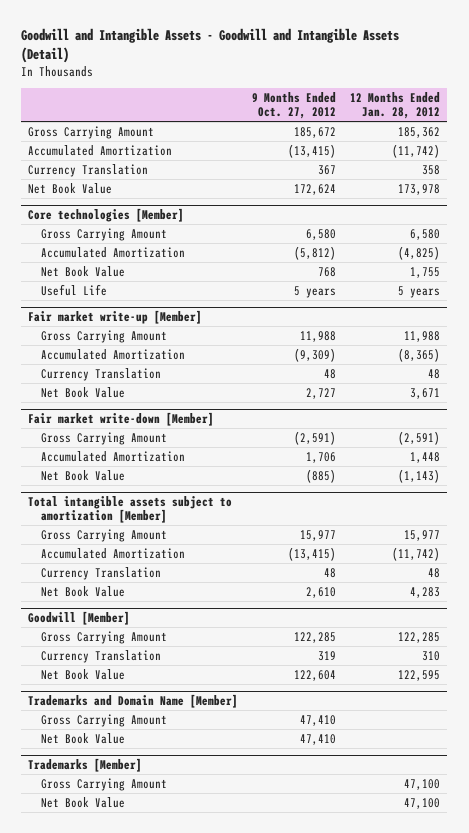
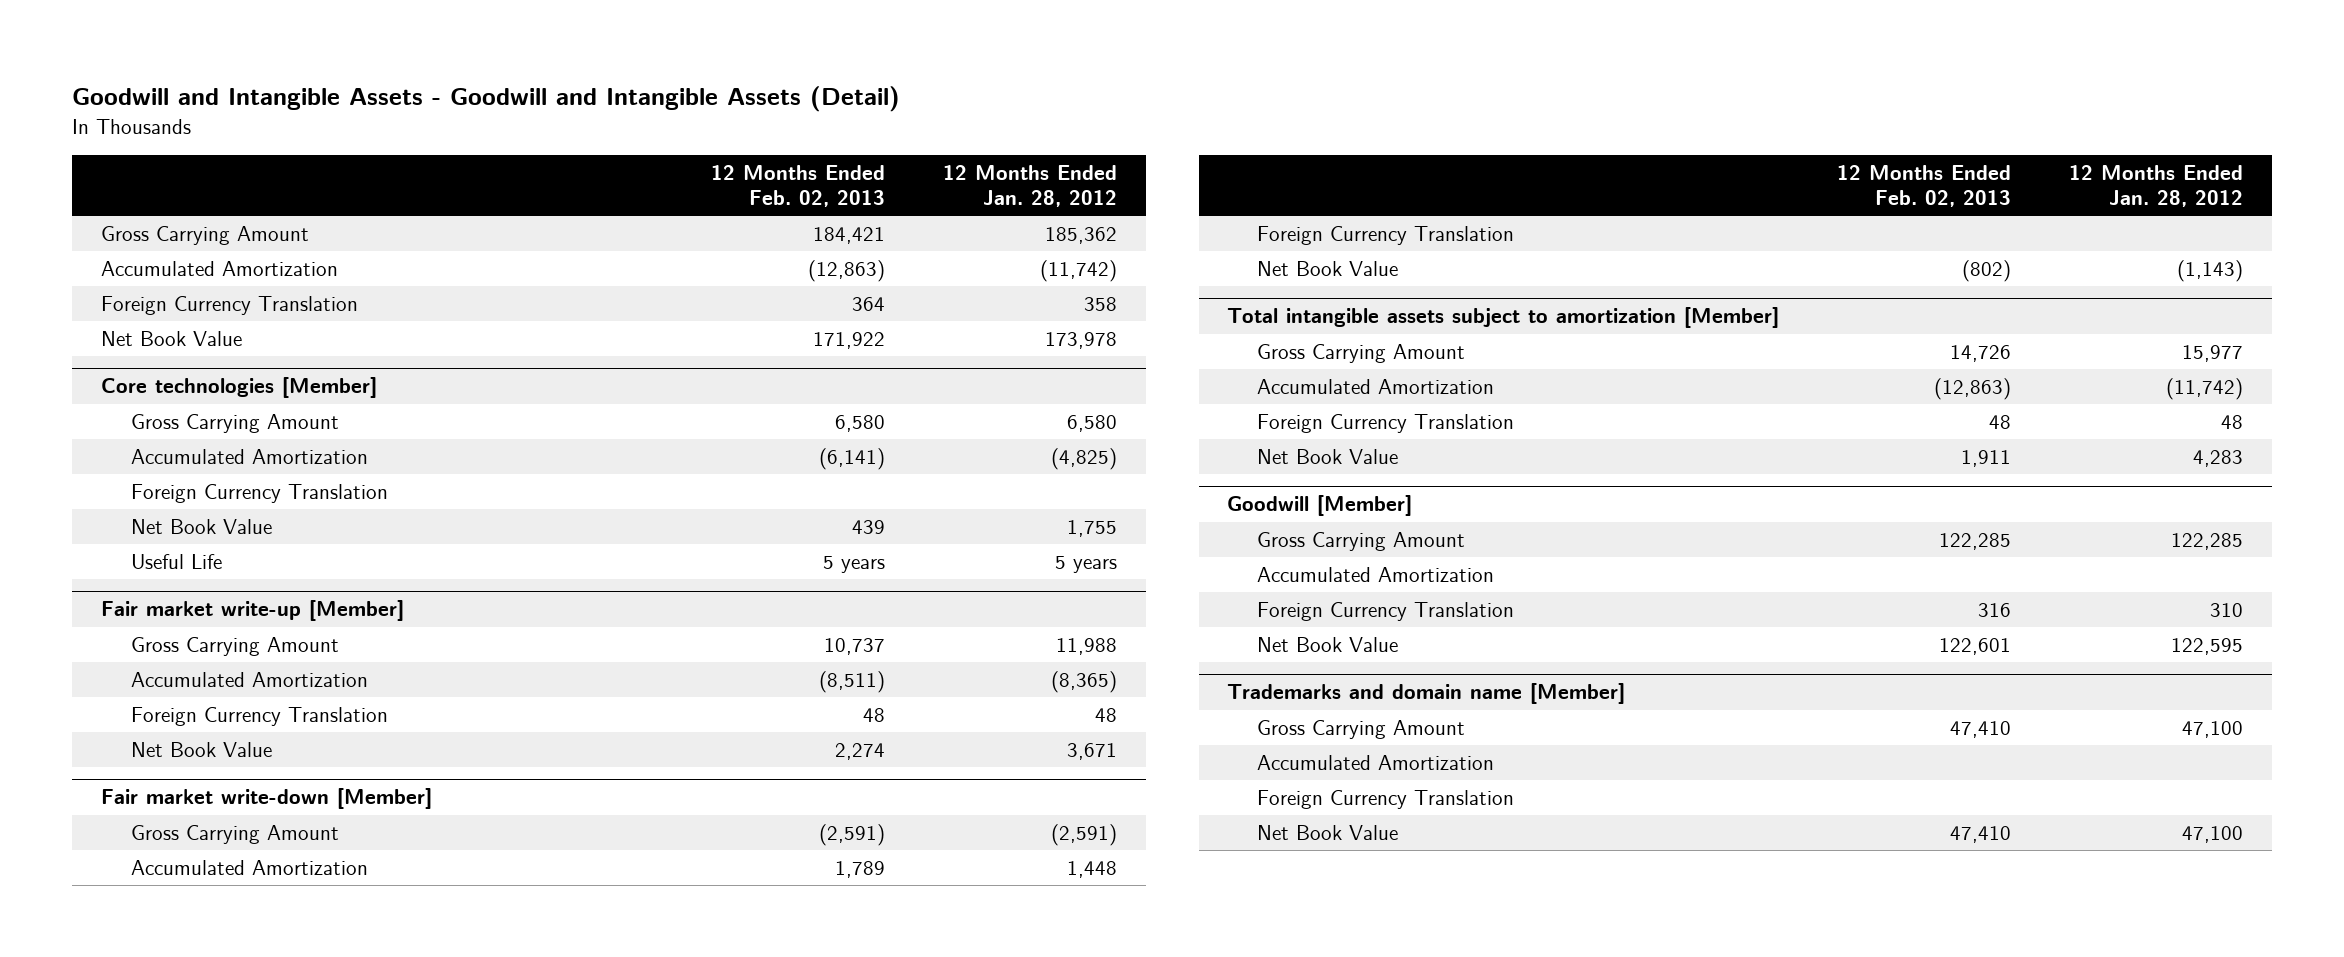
- | 9 Months Ended Oct. 27, 2012 | 12 Months Ended Jan. 28, 2012
+ | 12 Months Ended Feb. 02, 2013 | 12 Months Ended Jan. 28, 2012
- Currency Translation | 367 | 358
+ Foreign Currency Translation | 364 | 358
@ Core technologies [Member]
+ Foreign Currency Translation
@ Fair market write-up [Member]
- Currency Translation | 48 | 48
+ Foreign Currency Translation | 48 | 48
@ Fair market write-down [Member]
+ Foreign Currency Translation
@ Total intangible assets subject to amortization [Member]
- Currency Translation | 48 | 48
+ Foreign Currency Translation | 48 | 48
@ Goodwill [Member]
- Currency Translation | 319 | 310
+ Accumulated Amortization
+ Foreign Currency Translation | 316 | 310
- Trademarks and Domain Name [Member]
- Gross Carrying Amount | 47,410 |
- Net Book Value | 47,410 |
- Trademarks [Member]
+ Trademarks and domain name [Member]
+ Accumulated Amortization
+ Foreign Currency Translation

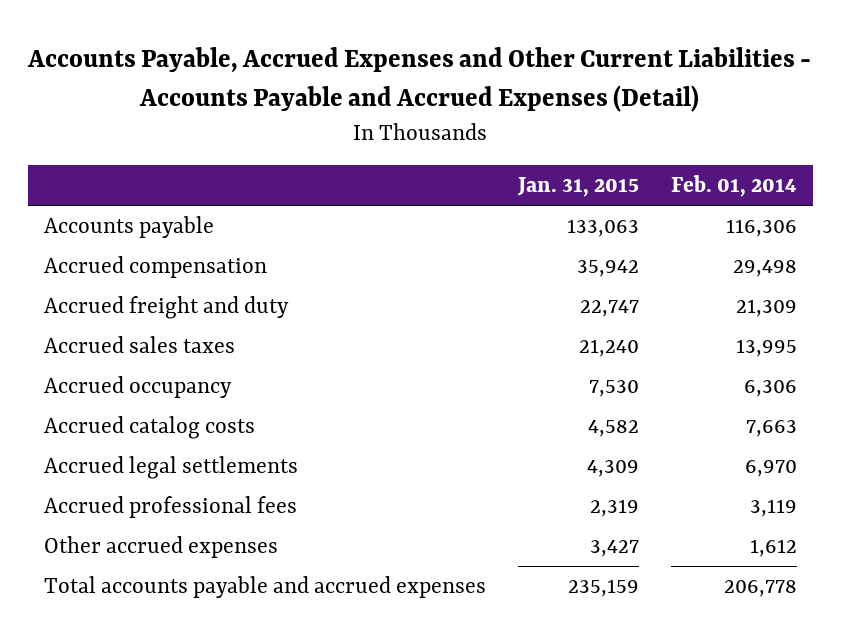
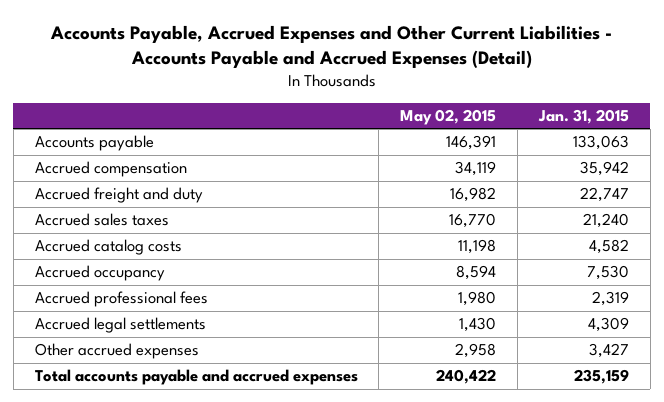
- | Jan. 31, 2015 | Feb. 01, 2014
+ | May 02, 2015 | Jan. 31, 2015
moved down: Accrued occupancy | 8,594 | 7,530
moved down: Accrued legal settlements | 1,430 | 4,309

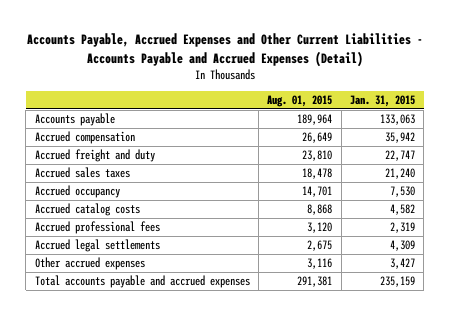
- | May 02, 2015 | Jan. 31, 2015
+ | Aug. 01, 2015 | Jan. 31, 2015
moved down: Accrued catalog costs | 8,868 | 4,582

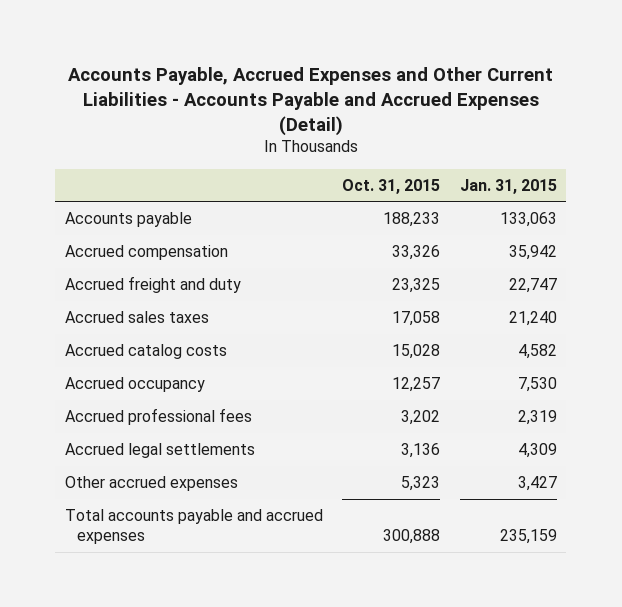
- | Aug. 01, 2015 | Jan. 31, 2015
+ | Oct. 31, 2015 | Jan. 31, 2015
moved down: Accrued occupancy | 12,257 | 7,530

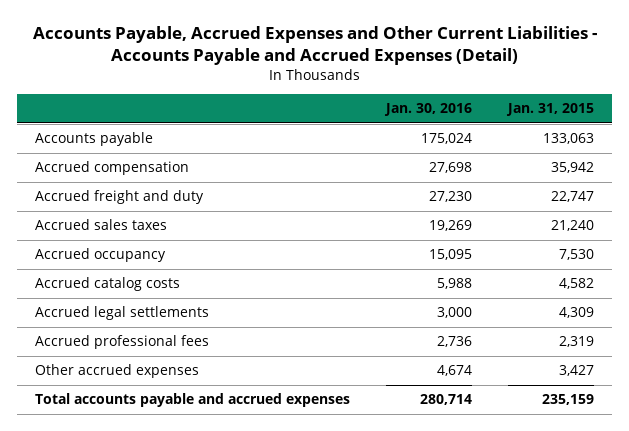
- | Oct. 31, 2015 | Jan. 31, 2015
+ | Jan. 30, 2016 | Jan. 31, 2015
moved down: Accrued catalog costs | 5,988 | 4,582
moved down: Accrued professional fees | 2,736 | 2,319

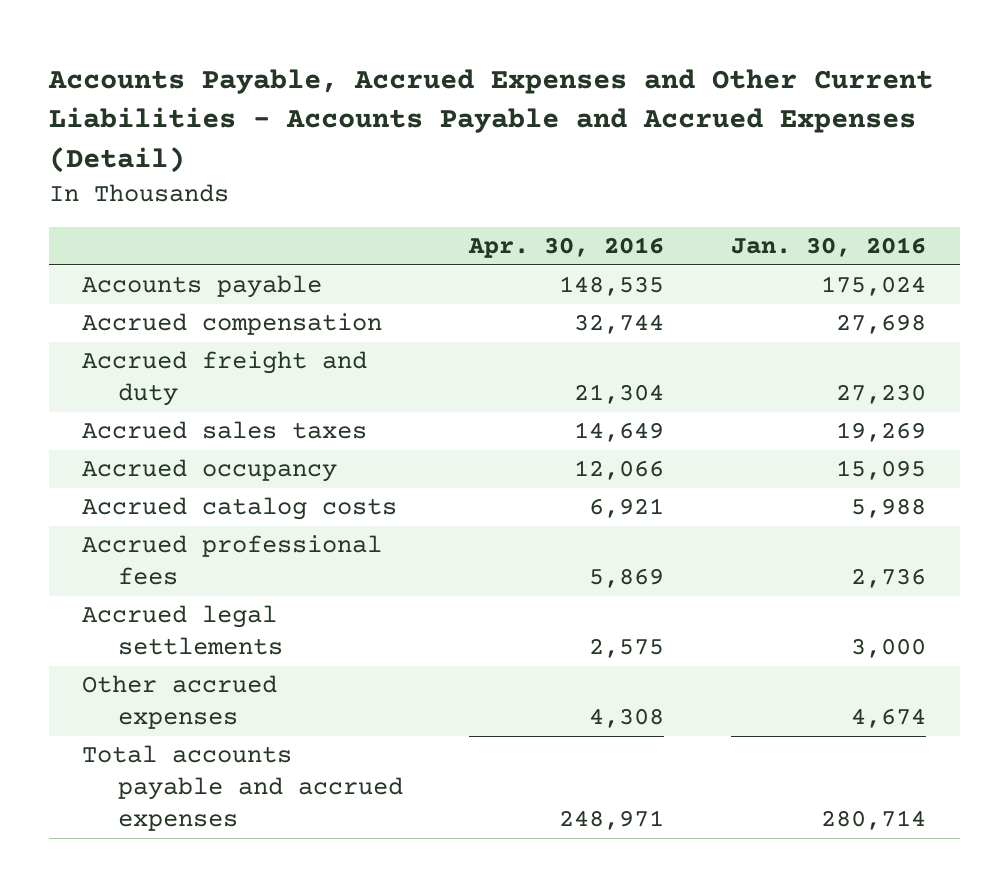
- | Jan. 30, 2016 | Jan. 31, 2015
+ | Apr. 30, 2016 | Jan. 30, 2016
moved down: Accrued legal settlements | 2,575 | 3,000

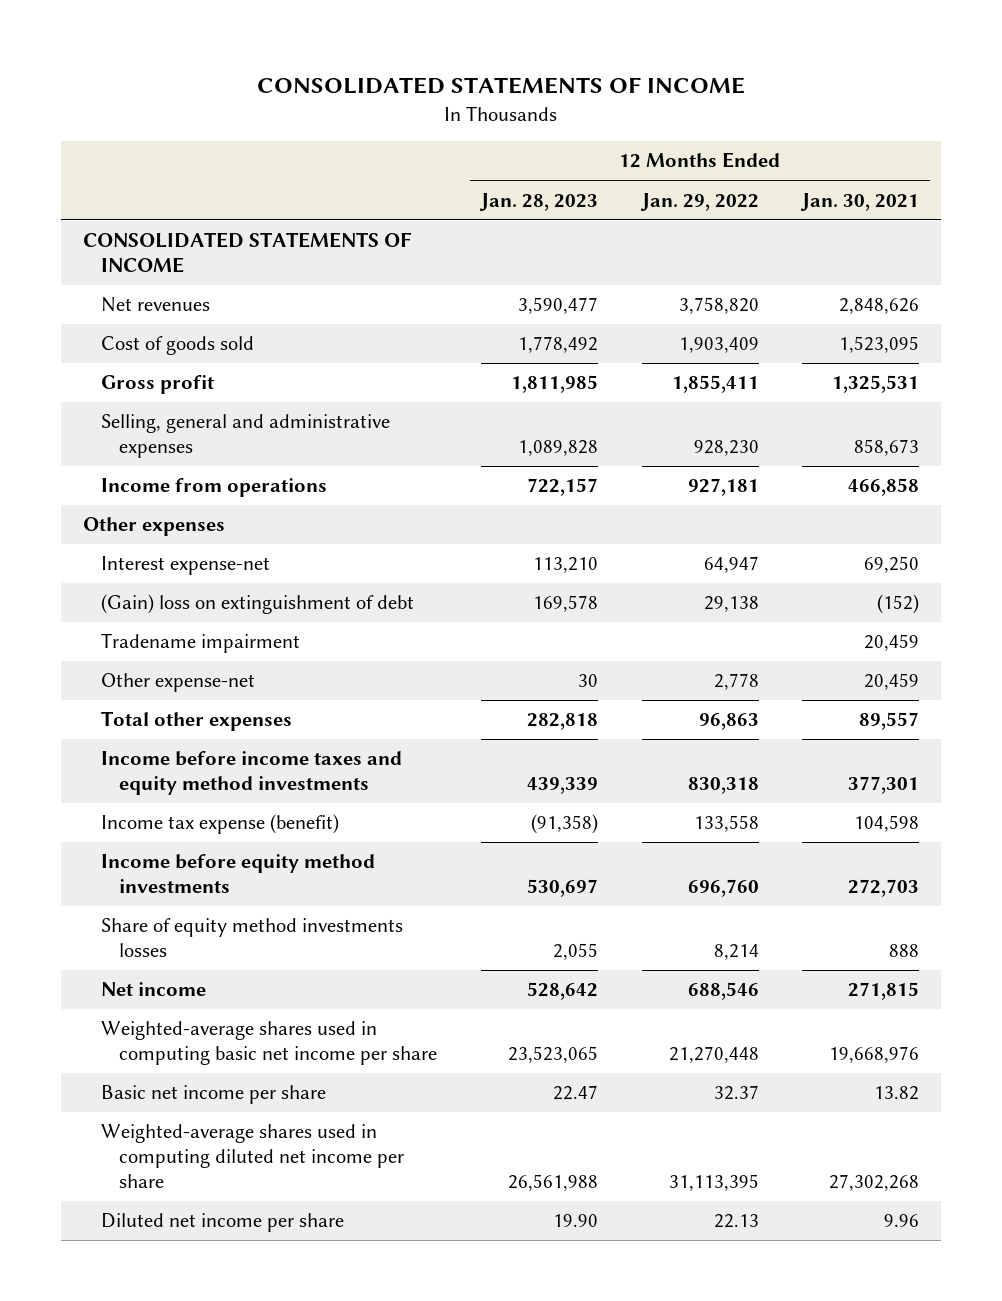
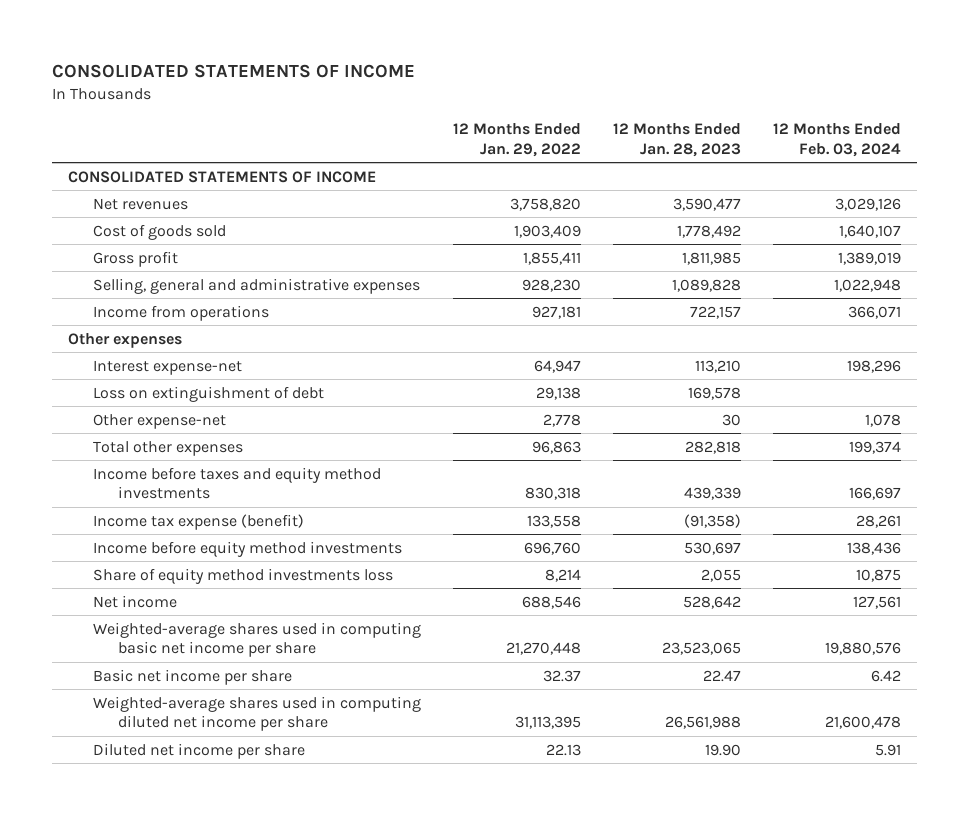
- | 12 Months Ended Jan. 28, 2023 | 12 Months Ended Jan. 29, 2022 | 12 Months Ended Jan. 30, 2021
+ | 12 Months Ended Jan. 29, 2022 | 12 Months Ended Jan. 28, 2023 | 12 Months Ended Feb. 03, 2024
- (Gain) loss on extinguishment of debt | 169,578 | 29,138 | (152)
- Tradename impairment | | | 20,459
+ Loss on extinguishment of debt | 29,138 | 169,578 |
- Income before income taxes and equity method investments | 439,339 | 830,318 | 377,301
+ Income before taxes and equity method investments | 830,318 | 439,339 | 166,697
- Share of equity method investments losses | 2,055 | 8,214 | 888
+ Share of equity method investments loss | 8,214 | 2,055 | 10,875

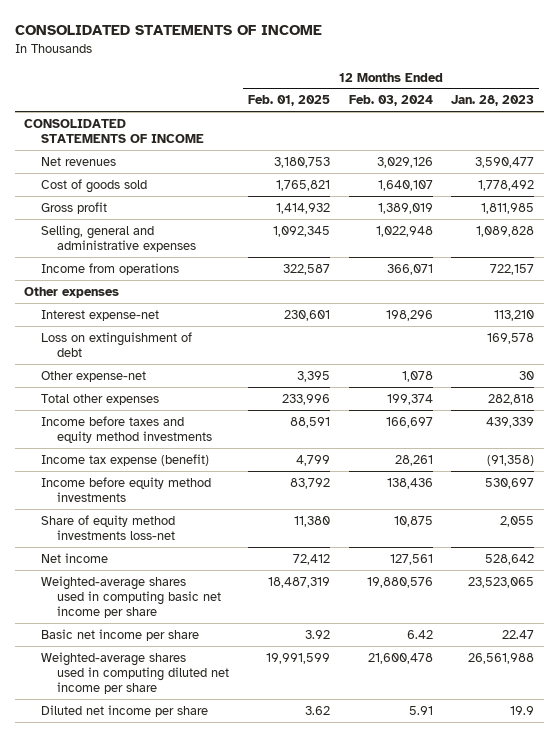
- | 12 Months Ended Jan. 29, 2022 | 12 Months Ended Jan. 28, 2023 | 12 Months Ended Feb. 03, 2024
+ | 12 Months Ended Feb. 01, 2025 | 12 Months Ended Feb. 03, 2024 | 12 Months Ended Jan. 28, 2023
- Share of equity method investments loss | 8,214 | 2,055 | 10,875
+ Share of equity method investments loss-net | 11,380 | 10,875 | 2,055
- Diluted net income per share | 22.13 | 19.90 | 5.91
+ Diluted net income per share | 3.62 | 5.91 | 19.9

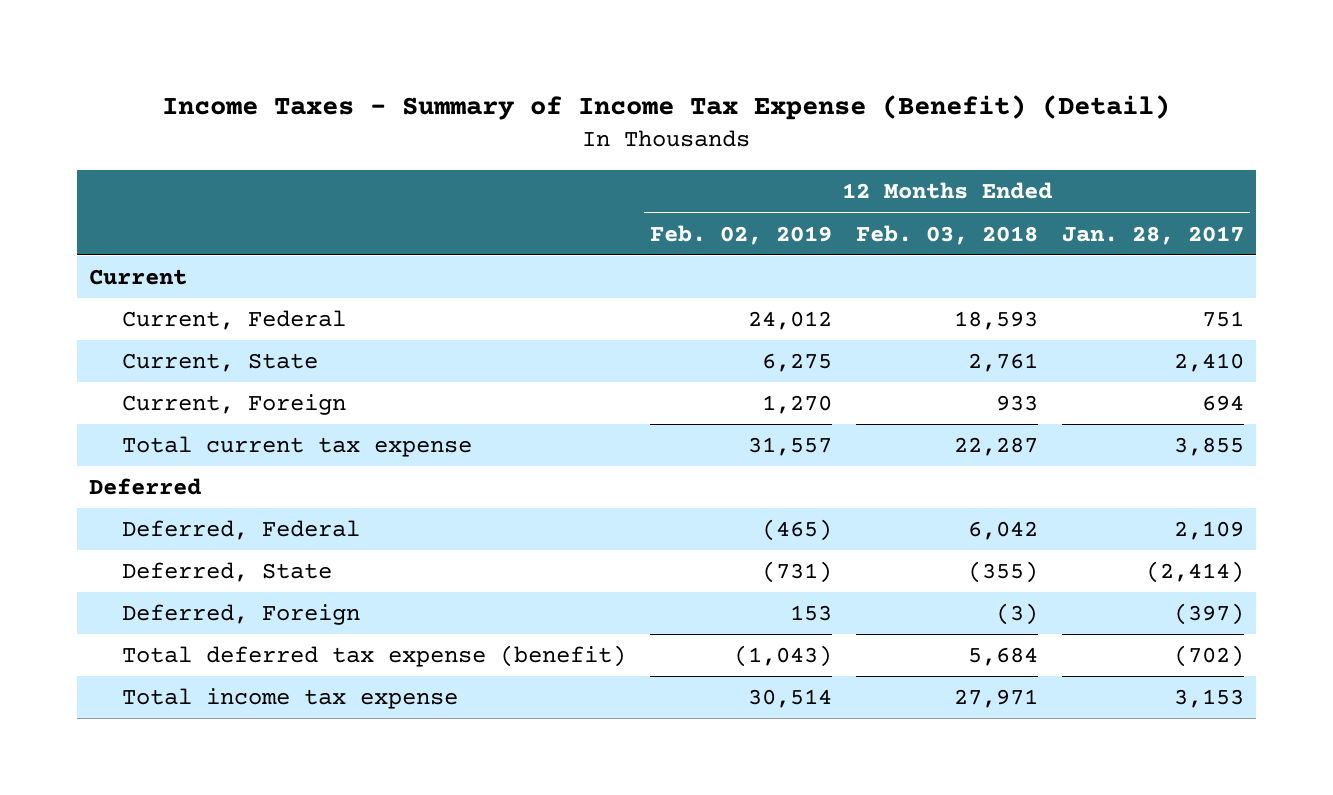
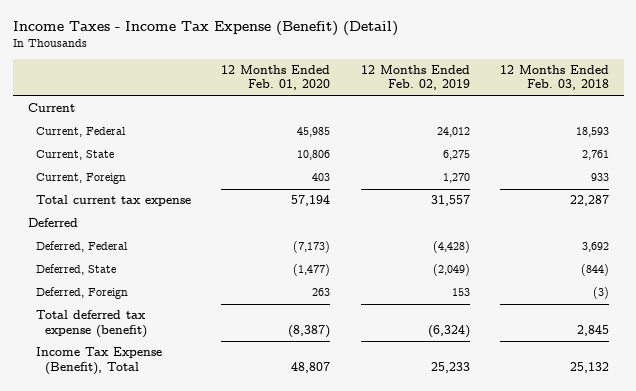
- Income Taxes - Summary of Income Tax Expense (Benefit) (Detail)
+ Income Taxes - Income Tax Expense (Benefit) (Detail)
- | 12 Months Ended Feb. 02, 2019 | 12 Months Ended Feb. 03, 2018 | 12 Months Ended Jan. 28, 2017
+ | 12 Months Ended Feb. 01, 2020 | 12 Months Ended Feb. 02, 2019 | 12 Months Ended Feb. 03, 2018
- Deferred, Federal | (465) | 6,042 | 2,109
- Deferred, State | (731) | (355) | (2,414)
+ Deferred, Federal | (7,173) | (4,428) | 3,692
+ Deferred, State | (1,477) | (2,049) | (844)
- Total deferred tax expense (benefit) | (1,043) | 5,684 | (702)
- Total income tax expense | 30,514 | 27,971 | 3,153
+ Total deferred tax expense (benefit) | (8,387) | (6,324) | 2,845
+ Income Tax Expense (Benefit), Total | 48,807 | 25,233 | 25,132

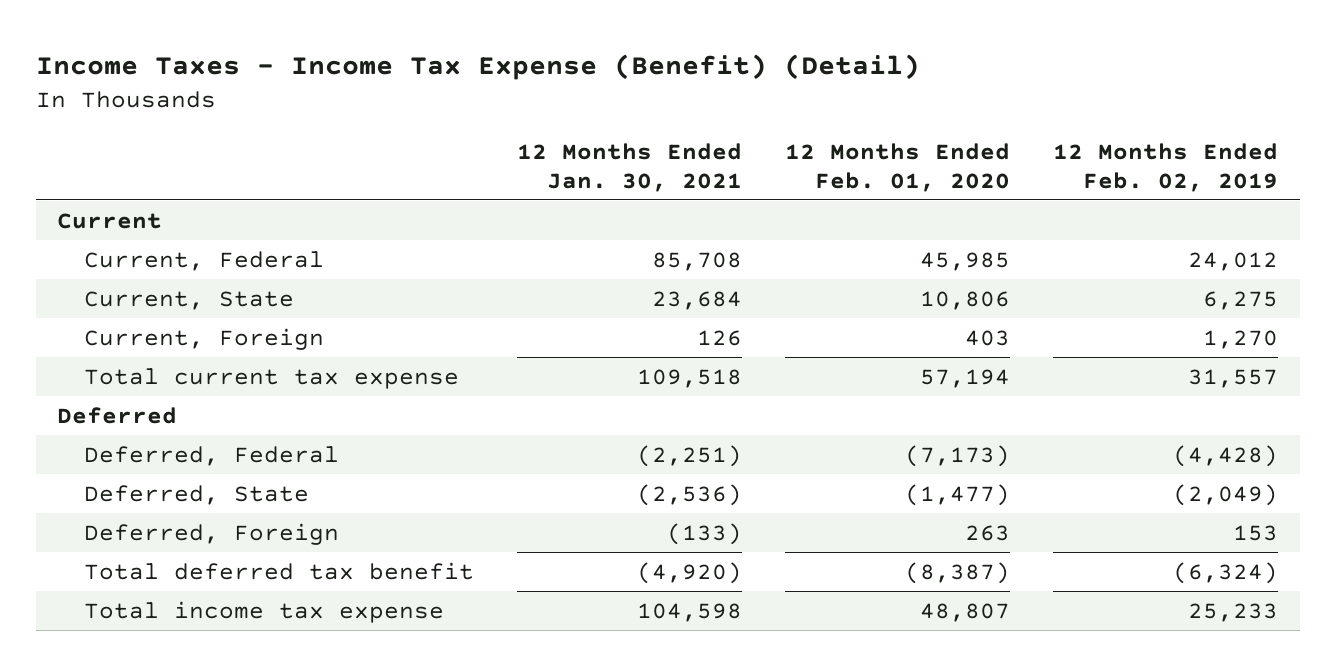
- | 12 Months Ended Feb. 01, 2020 | 12 Months Ended Feb. 02, 2019 | 12 Months Ended Feb. 03, 2018
+ | 12 Months Ended Jan. 30, 2021 | 12 Months Ended Feb. 01, 2020 | 12 Months Ended Feb. 02, 2019
- Total deferred tax expense (benefit) | (8,387) | (6,324) | 2,845
- Income Tax Expense (Benefit), Total | 48,807 | 25,233 | 25,132
+ Total deferred tax benefit | (4,920) | (8,387) | (6,324)
+ Total income tax expense | 104,598 | 48,807 | 25,233

